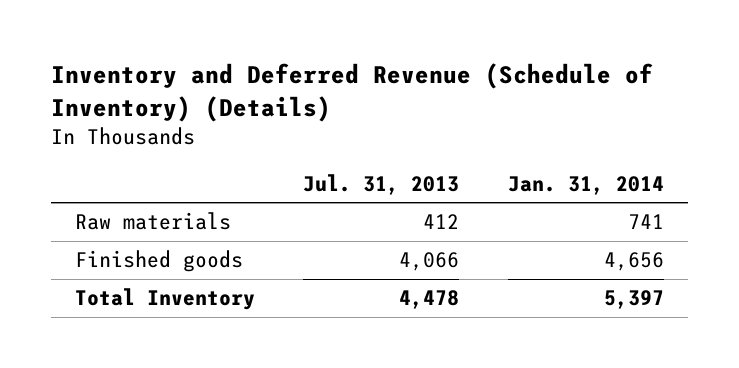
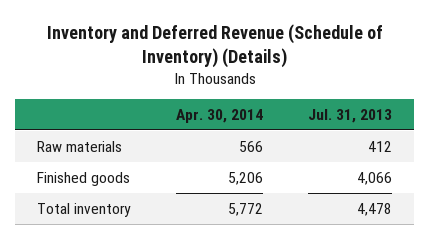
- | Jul. 31, 2013 | Jan. 31, 2014
+ | Apr. 30, 2014 | Jul. 31, 2013
- Total Inventory | 4,478 | 5,397
+ Total inventory | 5,772 | 4,478

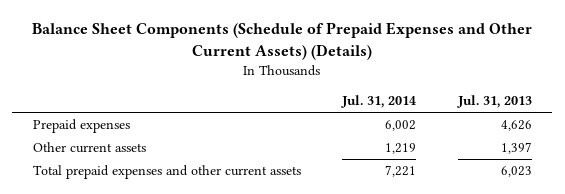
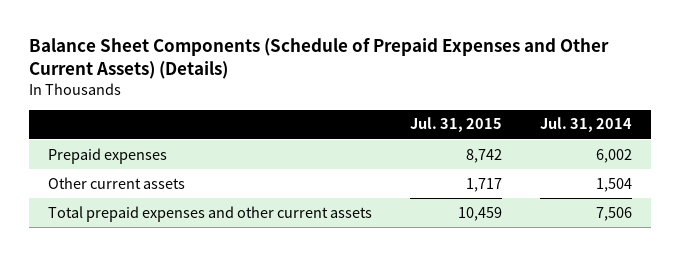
- | Jul. 31, 2014 | Jul. 31, 2013
+ | Jul. 31, 2015 | Jul. 31, 2014
- Other current assets | 1,219 | 1,397
- Total prepaid expenses and other current assets | 7,221 | 6,023
+ Other current assets | 1,717 | 1,504
+ Total prepaid expenses and other current assets | 10,459 | 7,506

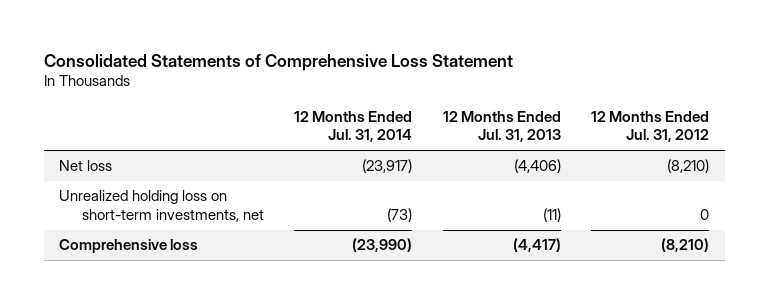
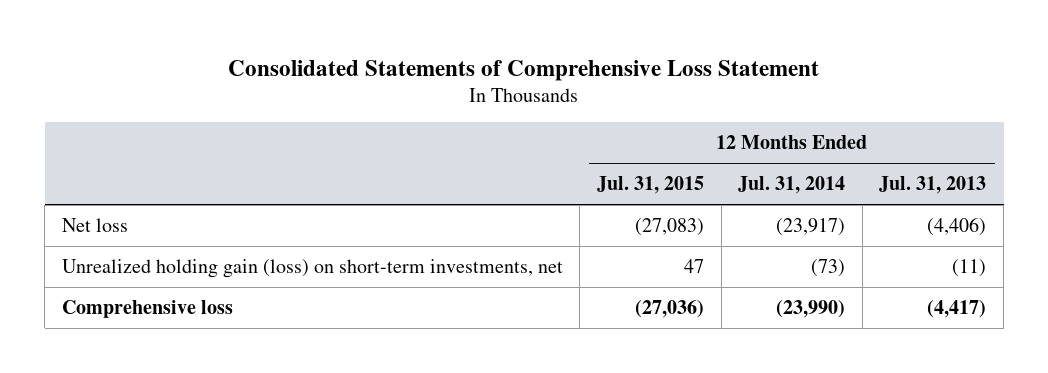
- | 12 Months Ended Jul. 31, 2014 | 12 Months Ended Jul. 31, 2013 | 12 Months Ended Jul. 31, 2012
+ | 12 Months Ended Jul. 31, 2015 | 12 Months Ended Jul. 31, 2014 | 12 Months Ended Jul. 31, 2013
- Unrealized holding loss on short-term investments, net | (73) | (11) | 0
+ Unrealized holding gain (loss) on short-term investments, net | 47 | (73) | (11)

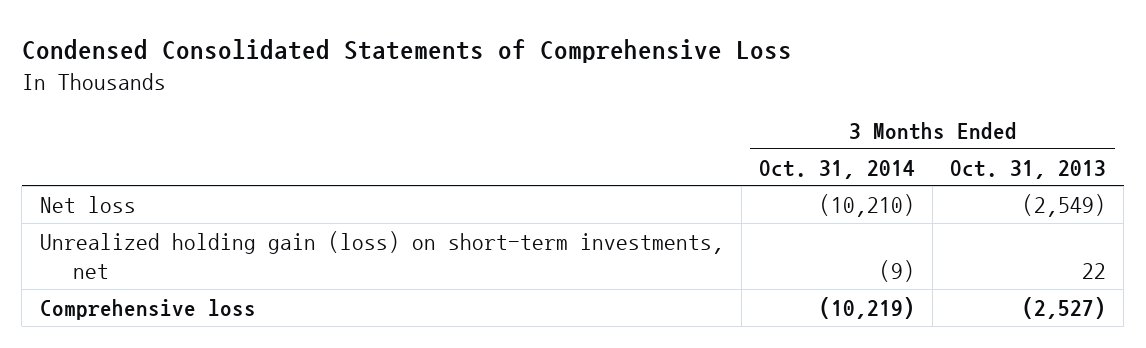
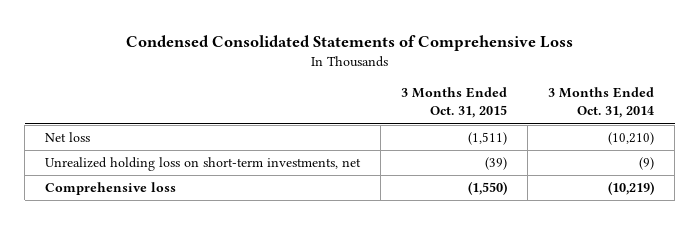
- | 3 Months Ended Oct. 31, 2014 | 3 Months Ended Oct. 31, 2013
+ | 3 Months Ended Oct. 31, 2015 | 3 Months Ended Oct. 31, 2014
- Unrealized holding gain (loss) on short-term investments, net | (9) | 22
+ Unrealized holding loss on short-term investments, net | (39) | (9)

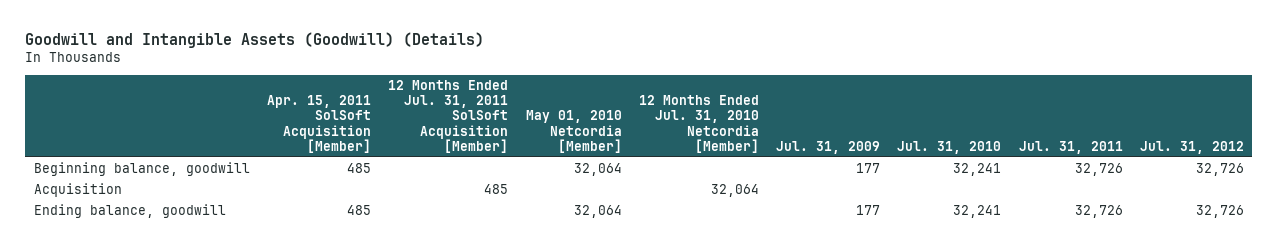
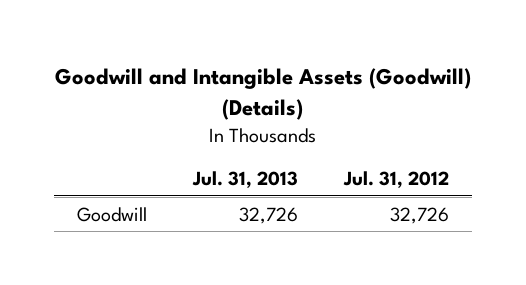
- | Apr. 15, 2011 SolSoft Acquisition [Member] | 12 Months Ended Jul. 31, 2011 SolSoft Acquisition [Member] | May 01, 2010 Netcordia [Member] | 12 Months Ended Jul. 31, 2010 Netcordia [Member] | Jul. 31, 2009 | Jul. 31, 2010 | Jul. 31, 2011 | Jul. 31, 2012
+ | Jul. 31, 2013 | Jul. 31, 2012
- Beginning balance, goodwill | 485 | | 32,064 | | 177 | 32,241 | 32,726 | 32,726
- Acquisition | | 485 | | 32,064 | | | |
- Ending balance, goodwill | 485 | | 32,064 | | 177 | 32,241 | 32,726 | 32,726
+ Goodwill | 32,726 | 32,726

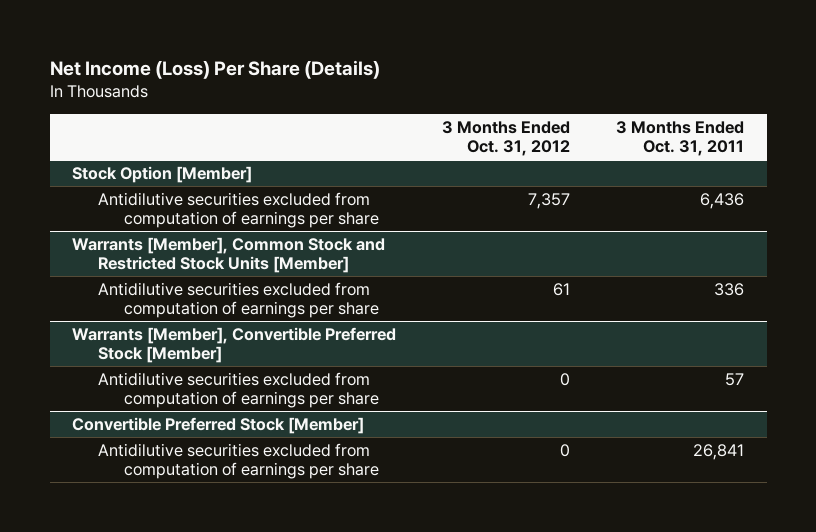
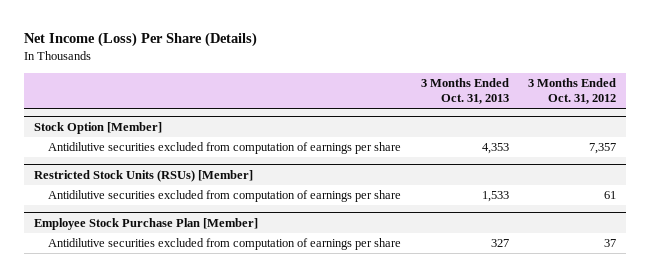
- | 3 Months Ended Oct. 31, 2012 | 3 Months Ended Oct. 31, 2011
+ | 3 Months Ended Oct. 31, 2013 | 3 Months Ended Oct. 31, 2012
- Warrants [Member], Common Stock and Restricted Stock Units [Member]
+ Restricted Stock Units (RSUs) [Member]
- Warrants [Member], Convertible Preferred Stock [Member]
- Antidilutive securities excluded from computation of earnings per share | 0 | 57
- Convertible Preferred Stock [Member]
- Antidilutive securities excluded from computation of earnings per share | 0 | 26,841
+ Employee Stock Purchase Plan [Member]
+ Antidilutive securities excluded from computation of earnings per share | 327 | 37

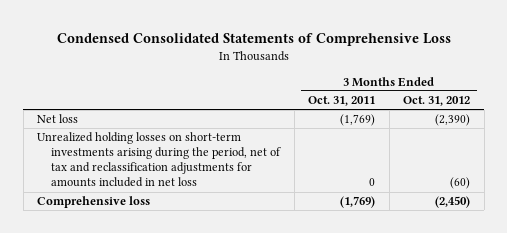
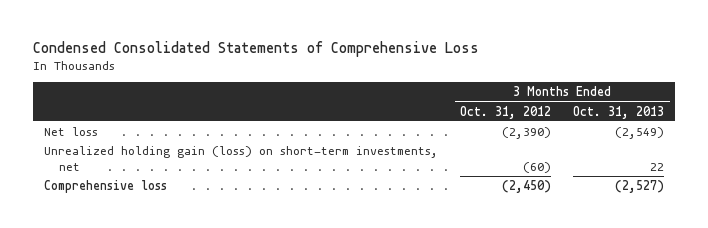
- | 3 Months Ended Oct. 31, 2011 | 3 Months Ended Oct. 31, 2012
+ | 3 Months Ended Oct. 31, 2012 | 3 Months Ended Oct. 31, 2013
- Unrealized holding losses on short-term investments arising during the period, net of tax and reclassification adjustments for amounts included in net loss | 0 | (60)
+ Unrealized holding gain (loss) on short-term investments, net | (60) | 22

